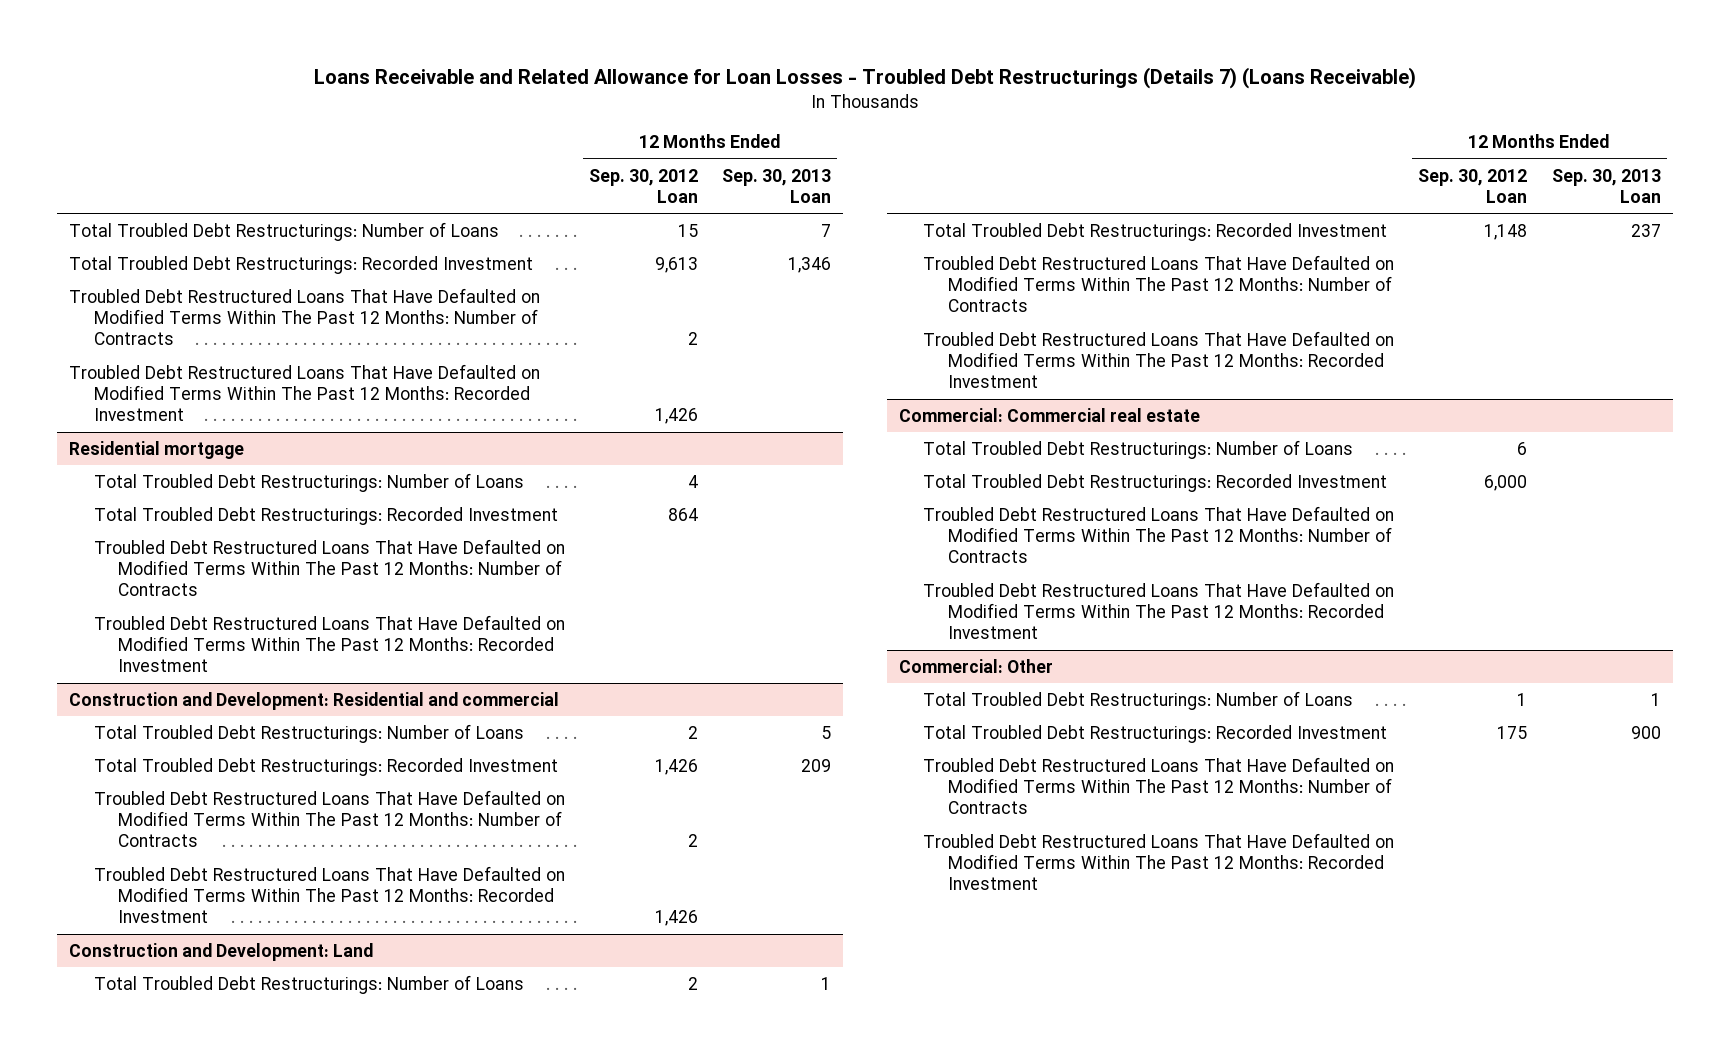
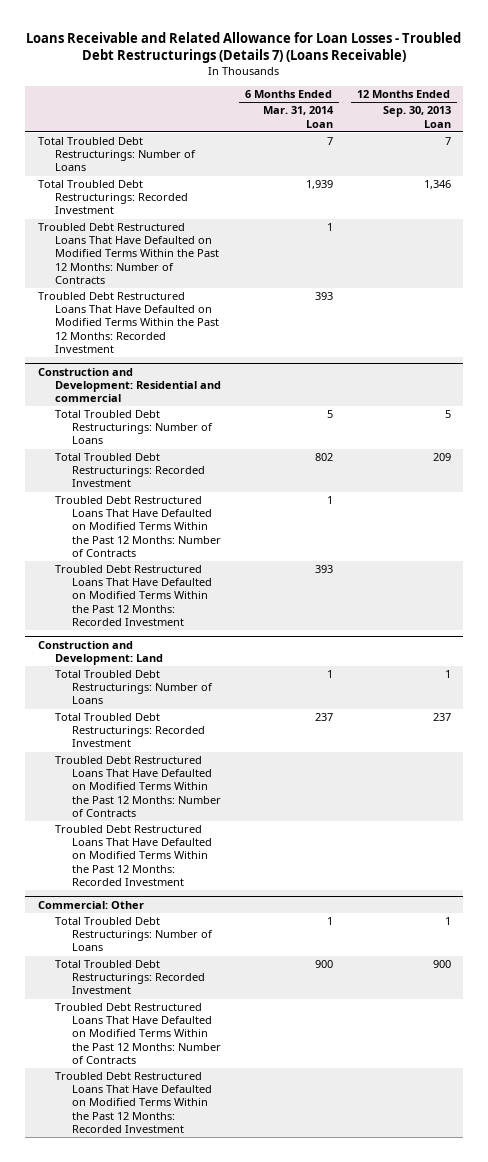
- | 12 Months Ended Sep. 30, 2012 Loan | 12 Months Ended Sep. 30, 2013 Loan
+ | 6 Months Ended Mar. 31, 2014 Loan | 12 Months Ended Sep. 30, 2013 Loan
- Troubled Debt Restructured Loans That Have Defaulted on Modified Terms Within The Past 12 Months: Number of Contracts | 2 |
- Troubled Debt Restructured Loans That Have Defaulted on Modified Terms Within The Past 12 Months: Recorded Investment | 1,426 |
- Residential mortgage
- Total Troubled Debt Restructurings: Number of Loans | 4 |
- Total Troubled Debt Restructurings: Recorded Investment | 864 |
- Troubled Debt Restructured Loans That Have Defaulted on Modified Terms Within The Past 12 Months: Number of Contracts
- Troubled Debt Restructured Loans That Have Defaulted on Modified Terms Within The Past 12 Months: Recorded Investment
+ Troubled Debt Restructured Loans That Have Defaulted on Modified Terms Within the Past 12 Months: Number of Contracts | 1 |
+ Troubled Debt Restructured Loans That Have Defaulted on Modified Terms Within the Past 12 Months: Recorded Investment | 393 |
@ Construction and Development: Residential and commercial
- Troubled Debt Restructured Loans That Have Defaulted on Modified Terms Within The Past 12 Months: Number of Contracts | 2 |
- Troubled Debt Restructured Loans That Have Defaulted on Modified Terms Within The Past 12 Months: Recorded Investment | 1,426 |
+ Troubled Debt Restructured Loans That Have Defaulted on Modified Terms Within the Past 12 Months: Number of Contracts | 1 |
+ Troubled Debt Restructured Loans That Have Defaulted on Modified Terms Within the Past 12 Months: Recorded Investment | 393 |
@ Construction and Development: Land
- Troubled Debt Restructured Loans That Have Defaulted on Modified Terms Within The Past 12 Months: Number of Contracts
- Troubled Debt Restructured Loans That Have Defaulted on Modified Terms Within The Past 12 Months: Recorded Investment
- Commercial: Commercial real estate
- Total Troubled Debt Restructurings: Number of Loans | 6 |
- Total Troubled Debt Restructurings: Recorded Investment | 6,000 |
- Troubled Debt Restructured Loans That Have Defaulted on Modified Terms Within The Past 12 Months: Number of Contracts
- Troubled Debt Restructured Loans That Have Defaulted on Modified Terms Within The Past 12 Months: Recorded Investment
@ Construction and Development: Land
+ Troubled Debt Restructured Loans That Have Defaulted on Modified Terms Within the Past 12 Months: Number of Contracts
+ Troubled Debt Restructured Loans That Have Defaulted on Modified Terms Within the Past 12 Months: Recorded Investment
@ Commercial: Other
- Troubled Debt Restructured Loans That Have Defaulted on Modified Terms Within The Past 12 Months: Number of Contracts
- Troubled Debt Restructured Loans That Have Defaulted on Modified Terms Within The Past 12 Months: Recorded Investment
+ Troubled Debt Restructured Loans That Have Defaulted on Modified Terms Within the Past 12 Months: Number of Contracts
+ Troubled Debt Restructured Loans That Have Defaulted on Modified Terms Within the Past 12 Months: Recorded Investment

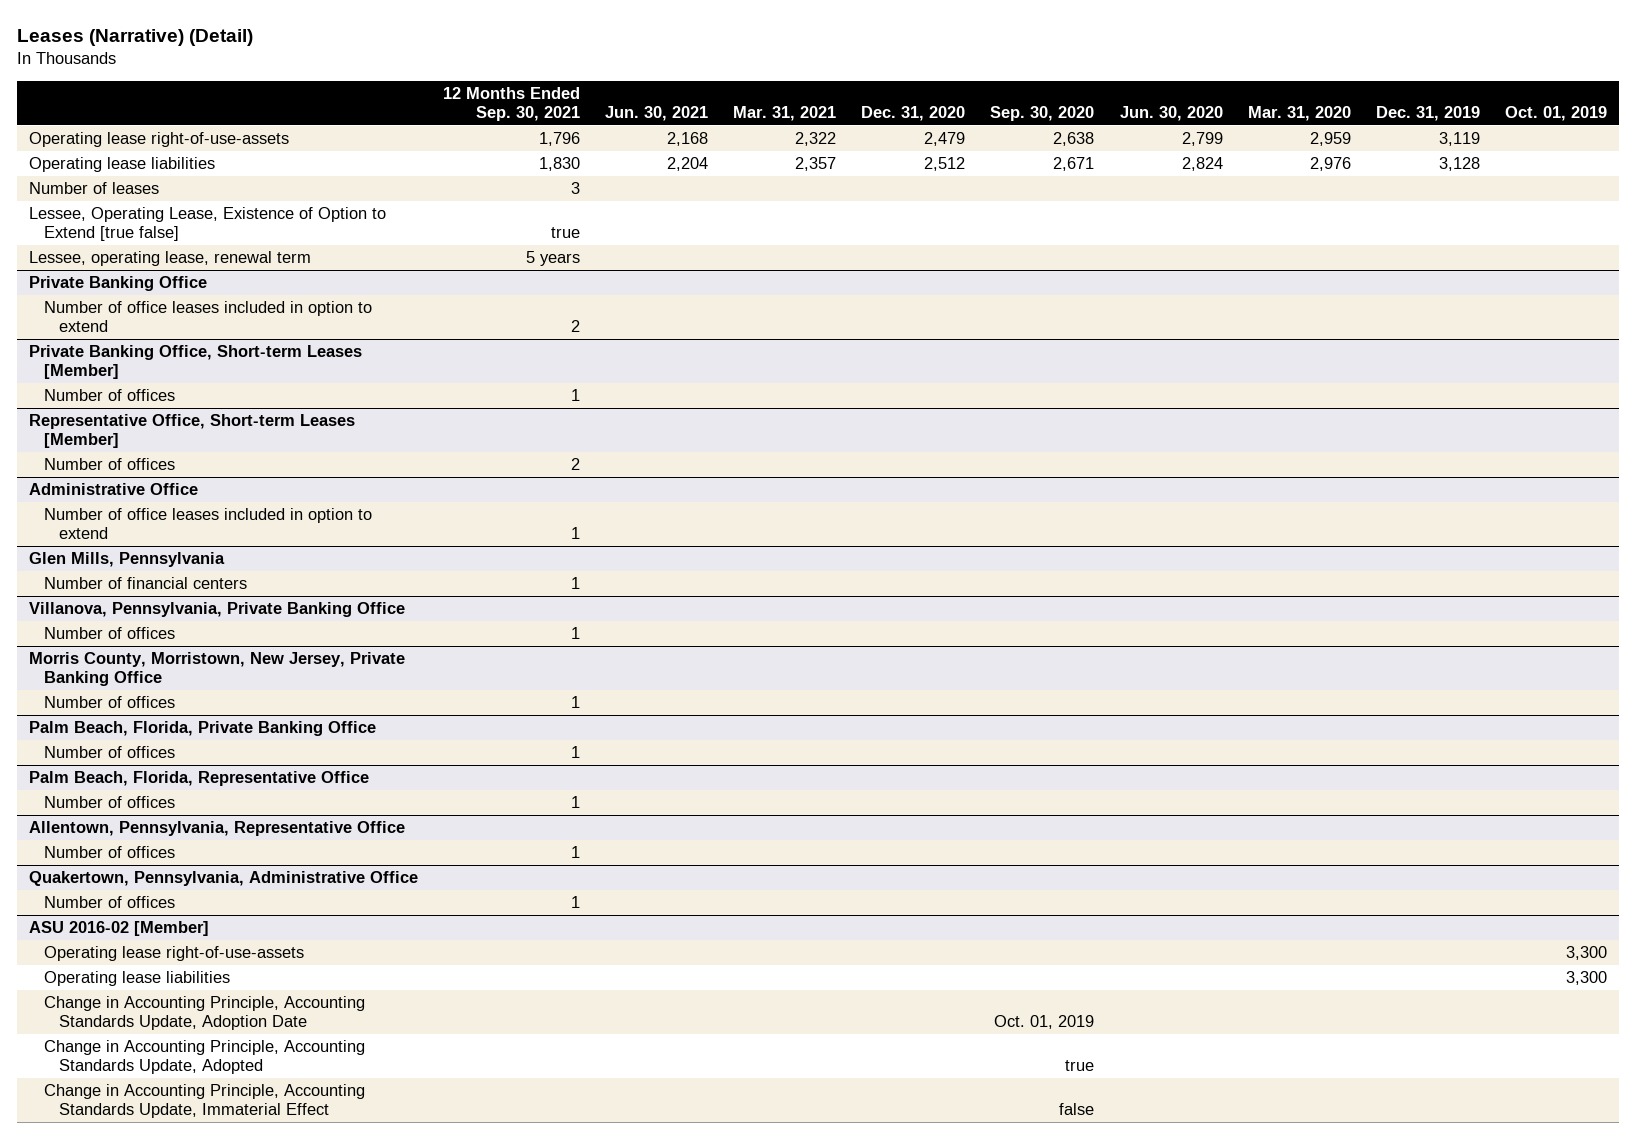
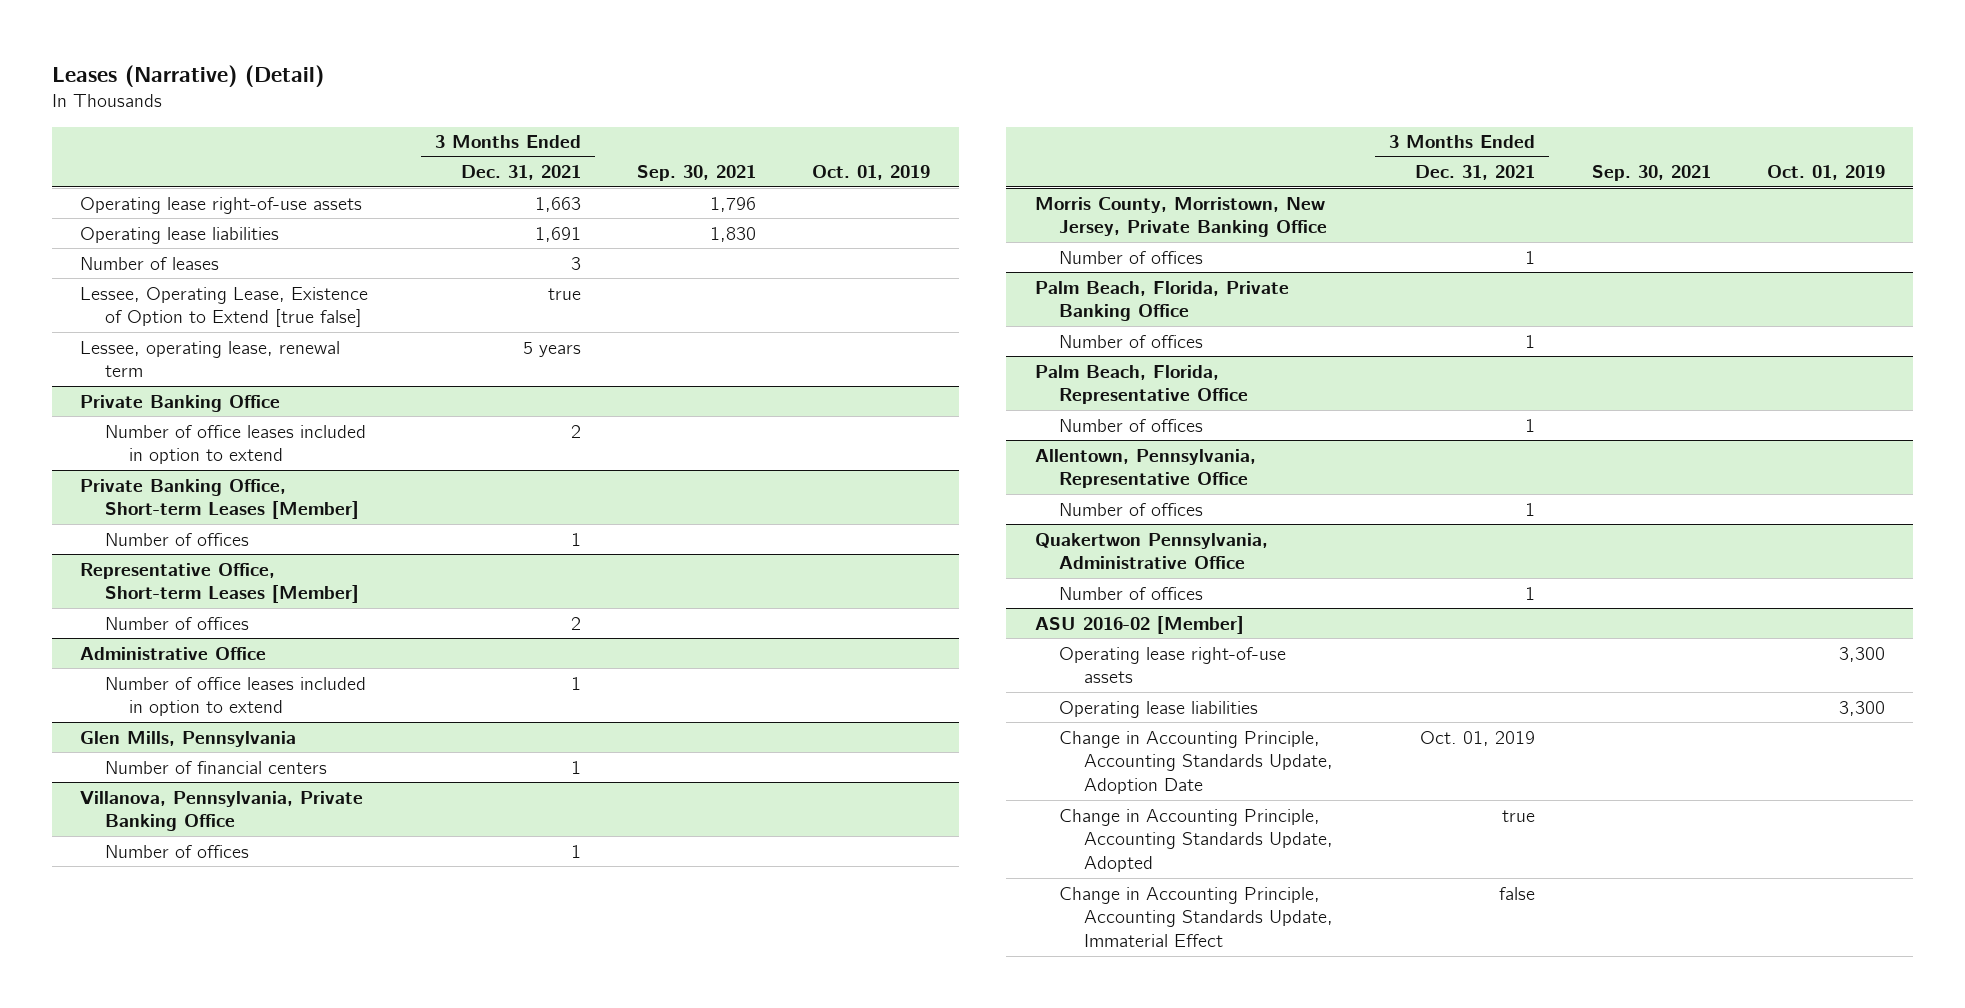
- | 12 Months Ended Sep. 30, 2021 | Jun. 30, 2021 | Mar. 31, 2021 | Dec. 31, 2020 | Sep. 30, 2020 | Jun. 30, 2020 | Mar. 31, 2020 | Dec. 31, 2019 | Oct. 01, 2019
+ | 3 Months Ended Dec. 31, 2021 | Sep. 30, 2021 | Oct. 01, 2019
- Operating lease right-of-use-assets | 1,796 | 2,168 | 2,322 | 2,479 | 2,638 | 2,799 | 2,959 | 3,119 |
+ Operating lease right-of-use assets | 1,663 | 1,796 |
- Quakertown, Pennsylvania, Administrative Office
+ Quakertwon Pennsylvania, Administrative Office
@ ASU 2016-02 [Member]
- Operating lease right-of-use-assets | | | | | | | | | 3,300
+ Operating lease right-of-use assets | | | 3,300

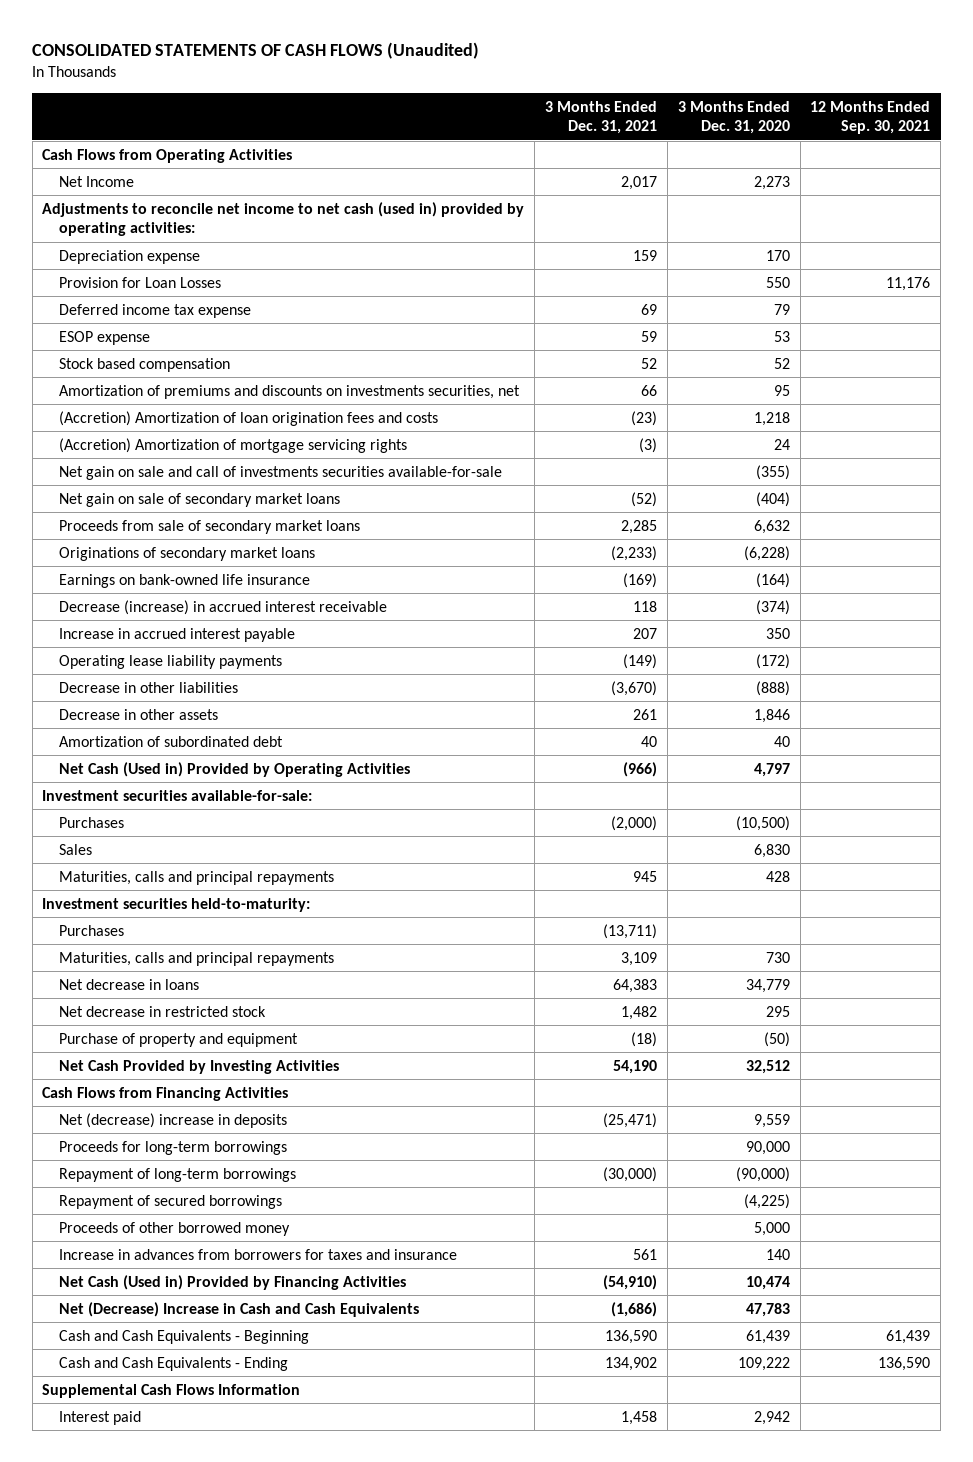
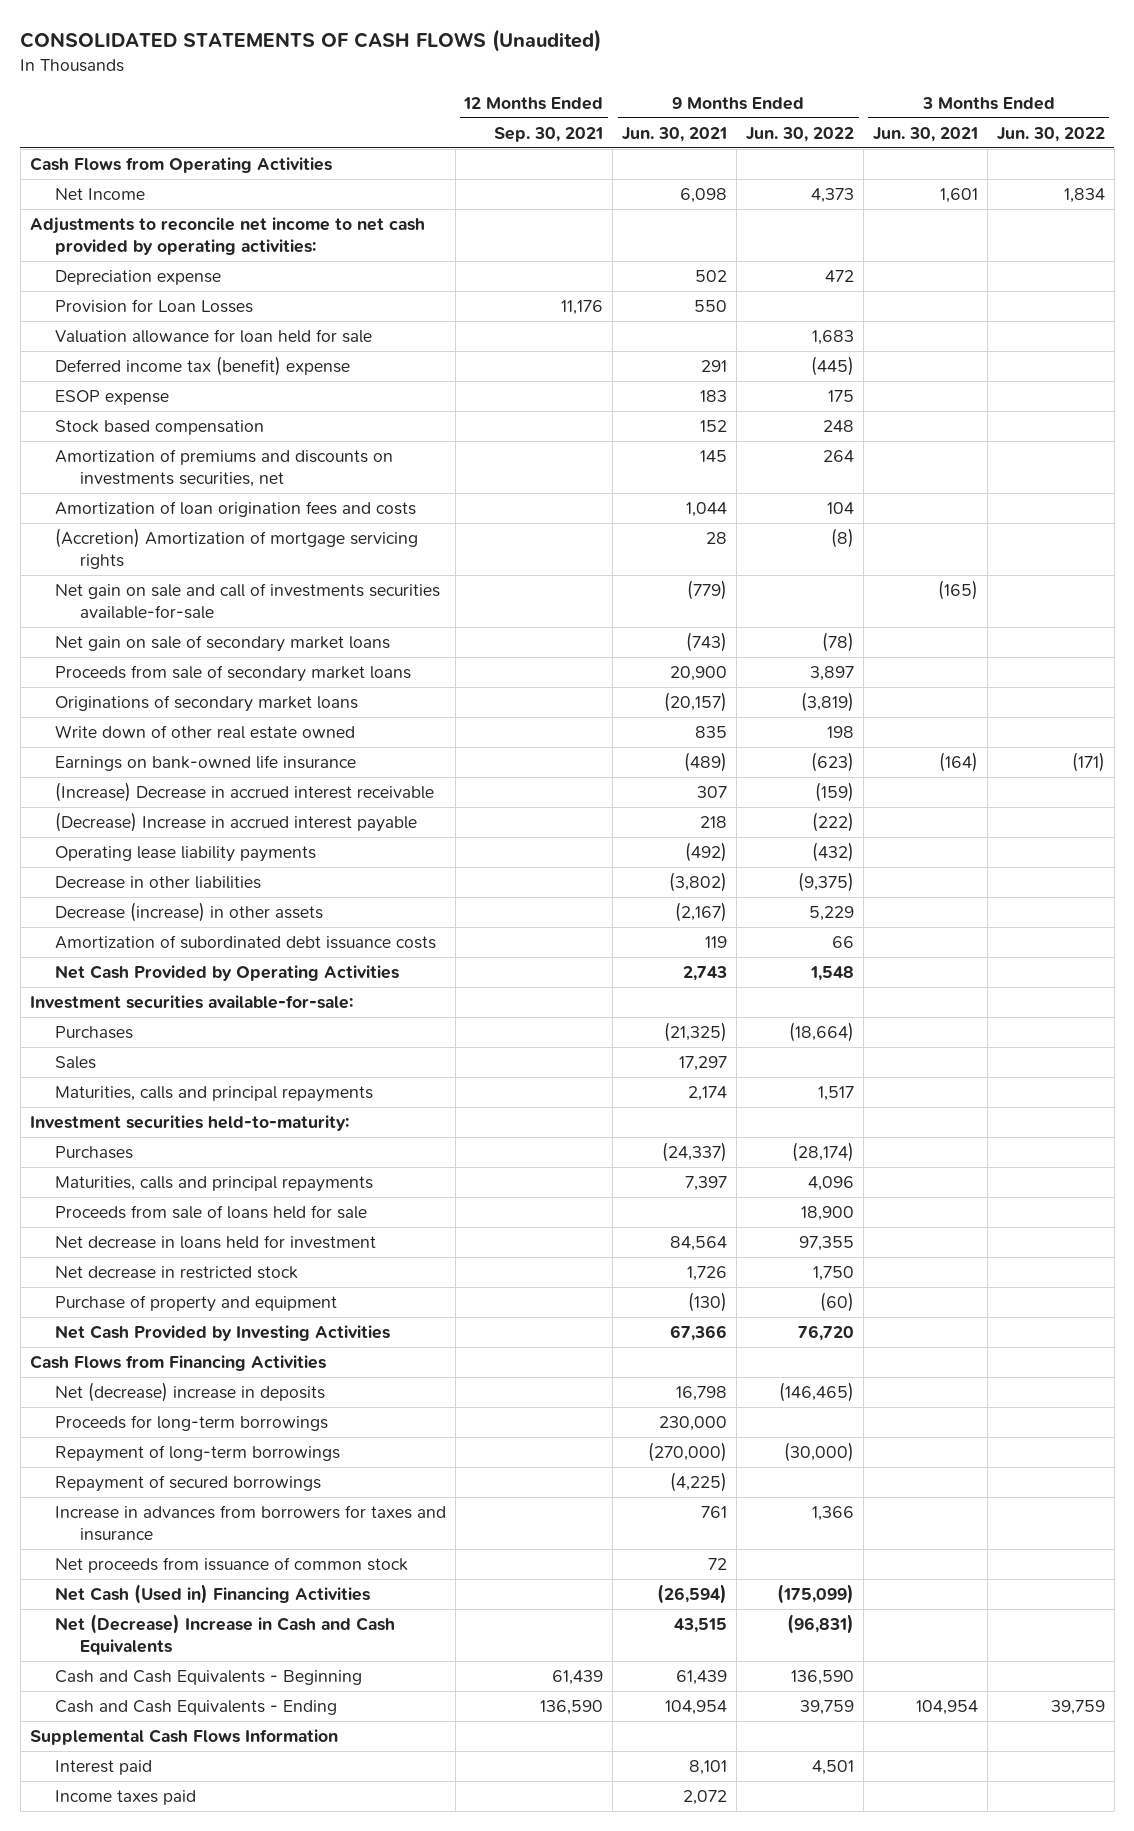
- | 3 Months Ended Dec. 31, 2021 | 3 Months Ended Dec. 31, 2020 | 12 Months Ended Sep. 30, 2021
+ | 12 Months Ended Sep. 30, 2021 | 9 Months Ended Jun. 30, 2021 | 9 Months Ended Jun. 30, 2022 | 3 Months Ended Jun. 30, 2021 | 3 Months Ended Jun. 30, 2022
- Adjustments to reconcile net income to net cash (used in) provided by operating activities:
+ Adjustments to reconcile net income to net cash provided by operating activities:
- Deferred income tax expense | 69 | 79 |
+ Valuation allowance for loan held for sale | | | 1,683 | |
+ Deferred income tax (benefit) expense | | 291 | (445) | |
- (Accretion) Amortization of loan origination fees and costs | (23) | 1,218 |
+ Amortization of loan origination fees and costs | | 1,044 | 104 | |
+ Write down of other real estate owned | | 835 | 198 | |
- Decrease (increase) in accrued interest receivable | 118 | (374) |
- Increase in accrued interest payable | 207 | 350 |
+ (Increase) Decrease in accrued interest receivable | | 307 | (159) | |
+ (Decrease) Increase in accrued interest payable | | 218 | (222) | |
- Decrease in other assets | 261 | 1,846 |
- Amortization of subordinated debt | 40 | 40 |
- Net Cash (Used in) Provided by Operating Activities | (966) | 4,797 |
+ Decrease (increase) in other assets | | (2,167) | 5,229 | |
+ Amortization of subordinated debt issuance costs | | 119 | 66 | |
+ Net Cash Provided by Operating Activities | | 2,743 | 1,548 | |
- Net decrease in loans | 64,383 | 34,779 |
+ Proceeds from sale of loans held for sale | | | 18,900 | |
+ Net decrease in loans held for investment | | 84,564 | 97,355 | |
- Proceeds of other borrowed money | | 5,000 |
- Net Cash (Used in) Provided by Financing Activities | (54,910) | 10,474 |
+ Net proceeds from issuance of common stock | | 72 | | |
+ Net Cash (Used in) Financing Activities | | (26,594) | (175,099) | |
+ Income taxes paid | | 2,072 | | |

